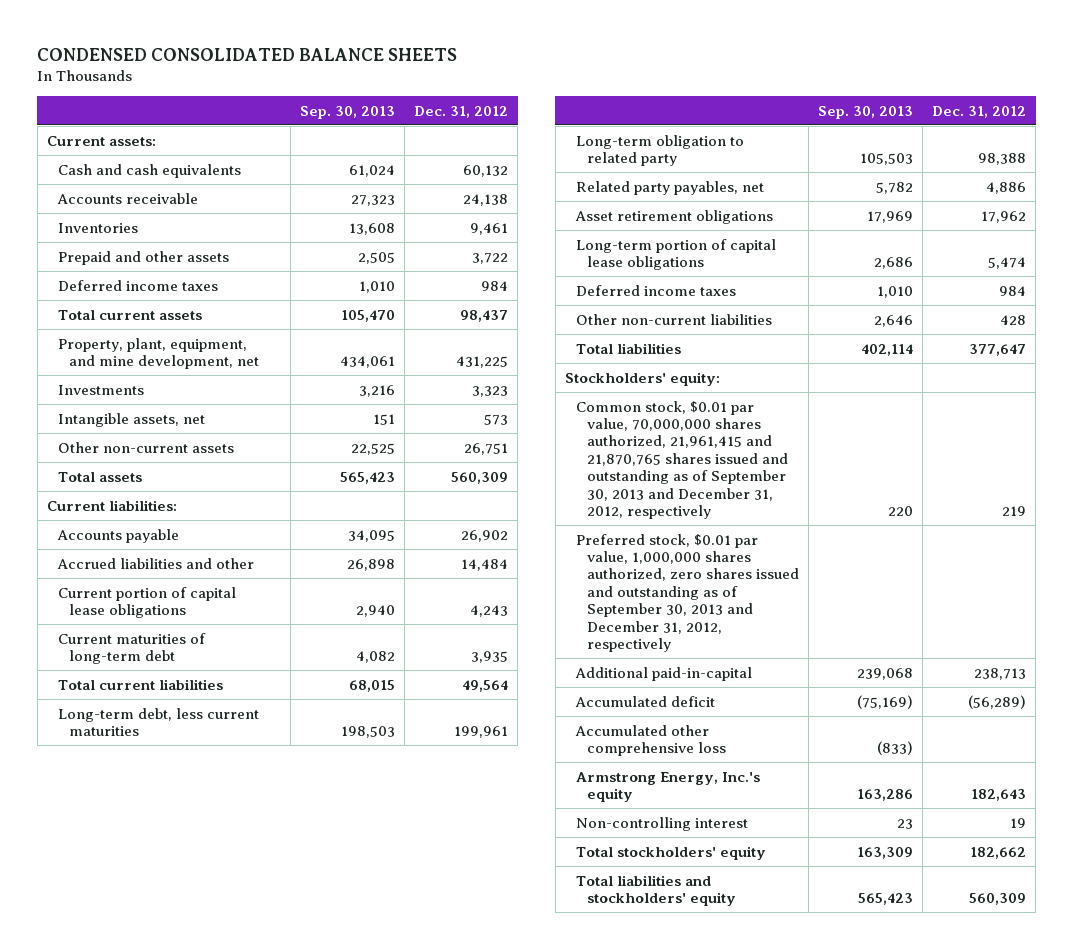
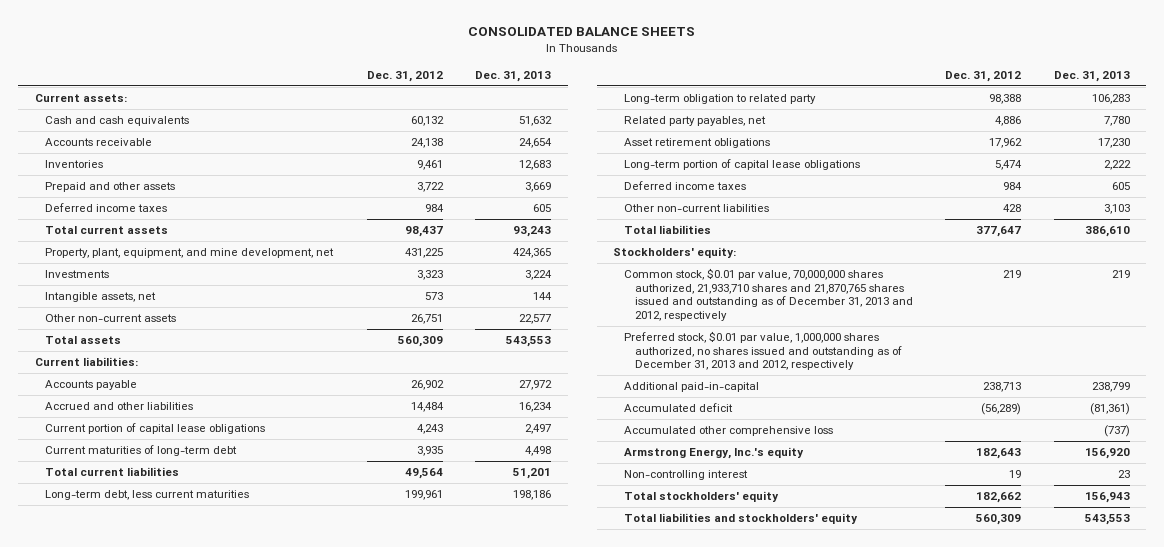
- CONDENSED CONSOLIDATED BALANCE SHEETS
+ CONSOLIDATED BALANCE SHEETS
- | Sep. 30, 2013 | Dec. 31, 2012
+ | Dec. 31, 2012 | Dec. 31, 2013
- Accrued liabilities and other | 26,898 | 14,484
+ Accrued and other liabilities | 14,484 | 16,234
- Common stock, $0.01 par value, 70,000,000 shares authorized, 21,961,415 and 21,870,765 shares issued and outstanding as of September 30, 2013 and December 31, 2012, respectively | 220 | 219
- Preferred stock, $0.01 par value, 1,000,000 shares authorized, zero shares issued and outstanding as of September 30, 2013 and December 31, 2012, respectively
+ Common stock, $0.01 par value, 70,000,000 shares authorized, 21,933,710 shares and 21,870,765 shares issued and outstanding as of December 31, 2013 and 2012, respectively | 219 | 219
+ Preferred stock, $0.01 par value, 1,000,000 shares authorized, no shares issued and outstanding as of December 31, 2013 and 2012, respectively

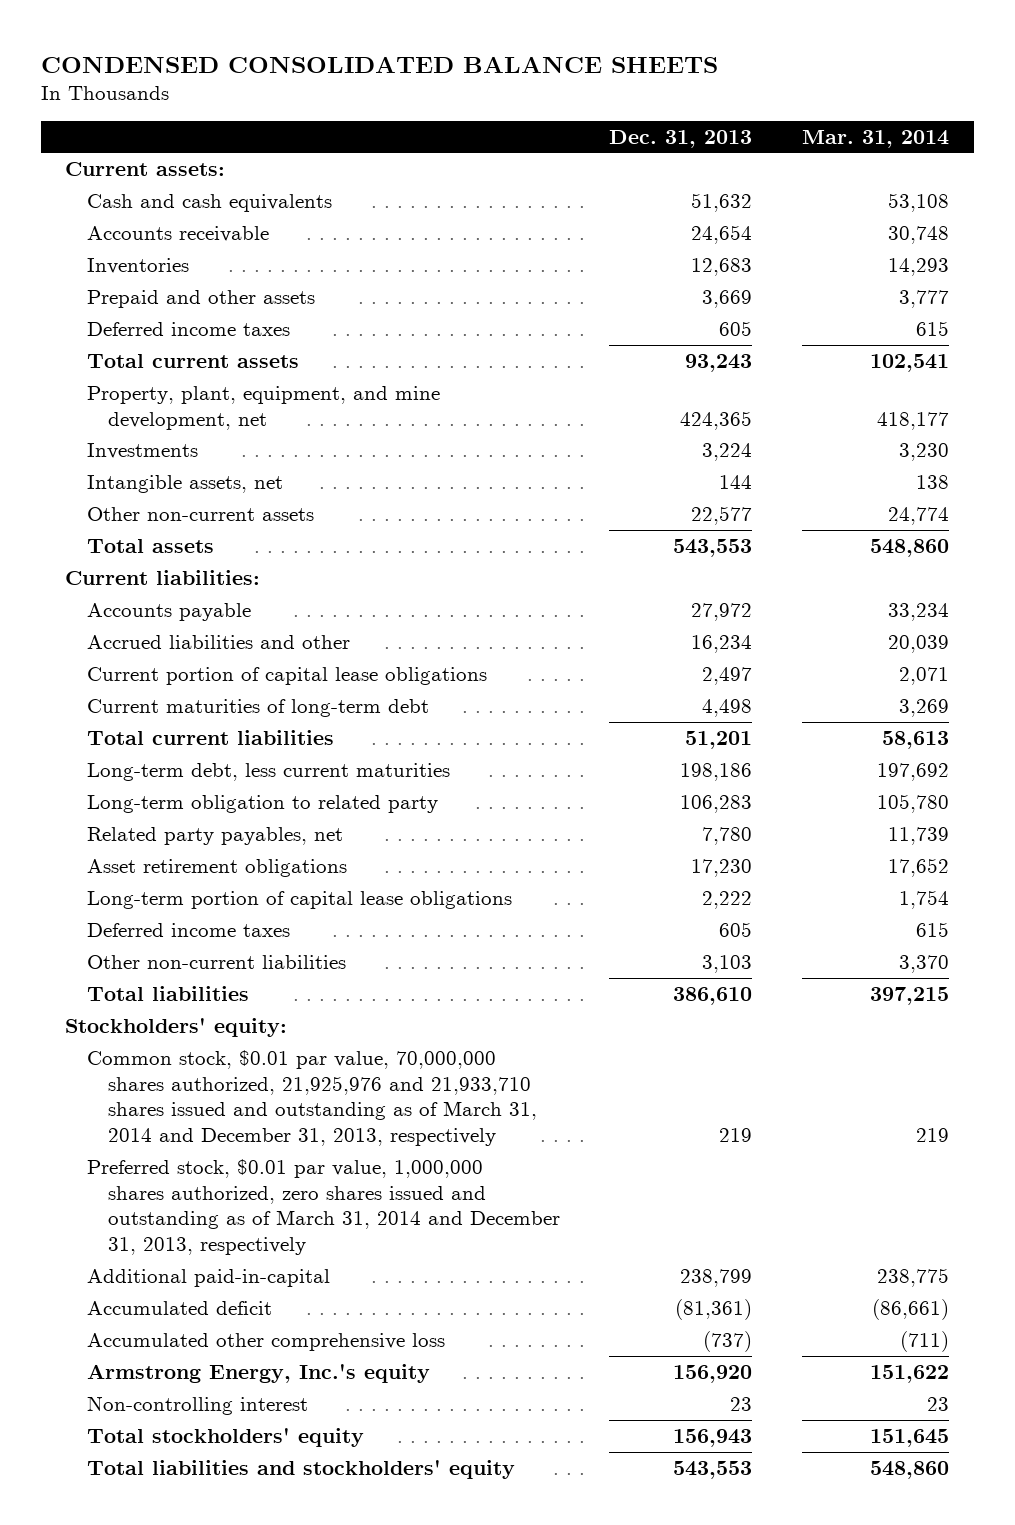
- CONSOLIDATED BALANCE SHEETS
+ CONDENSED CONSOLIDATED BALANCE SHEETS
- | Dec. 31, 2012 | Dec. 31, 2013
+ | Dec. 31, 2013 | Mar. 31, 2014
- Accrued and other liabilities | 14,484 | 16,234
+ Accrued liabilities and other | 16,234 | 20,039
- Common stock, $0.01 par value, 70,000,000 shares authorized, 21,933,710 shares and 21,870,765 shares issued and outstanding as of December 31, 2013 and 2012, respectively | 219 | 219
- Preferred stock, $0.01 par value, 1,000,000 shares authorized, no shares issued and outstanding as of December 31, 2013 and 2012, respectively
+ Common stock, $0.01 par value, 70,000,000 shares authorized, 21,925,976 and 21,933,710 shares issued and outstanding as of March 31, 2014 and December 31, 2013, respectively | 219 | 219
+ Preferred stock, $0.01 par value, 1,000,000 shares authorized, zero shares issued and outstanding as of March 31, 2014 and December 31, 2013, respectively

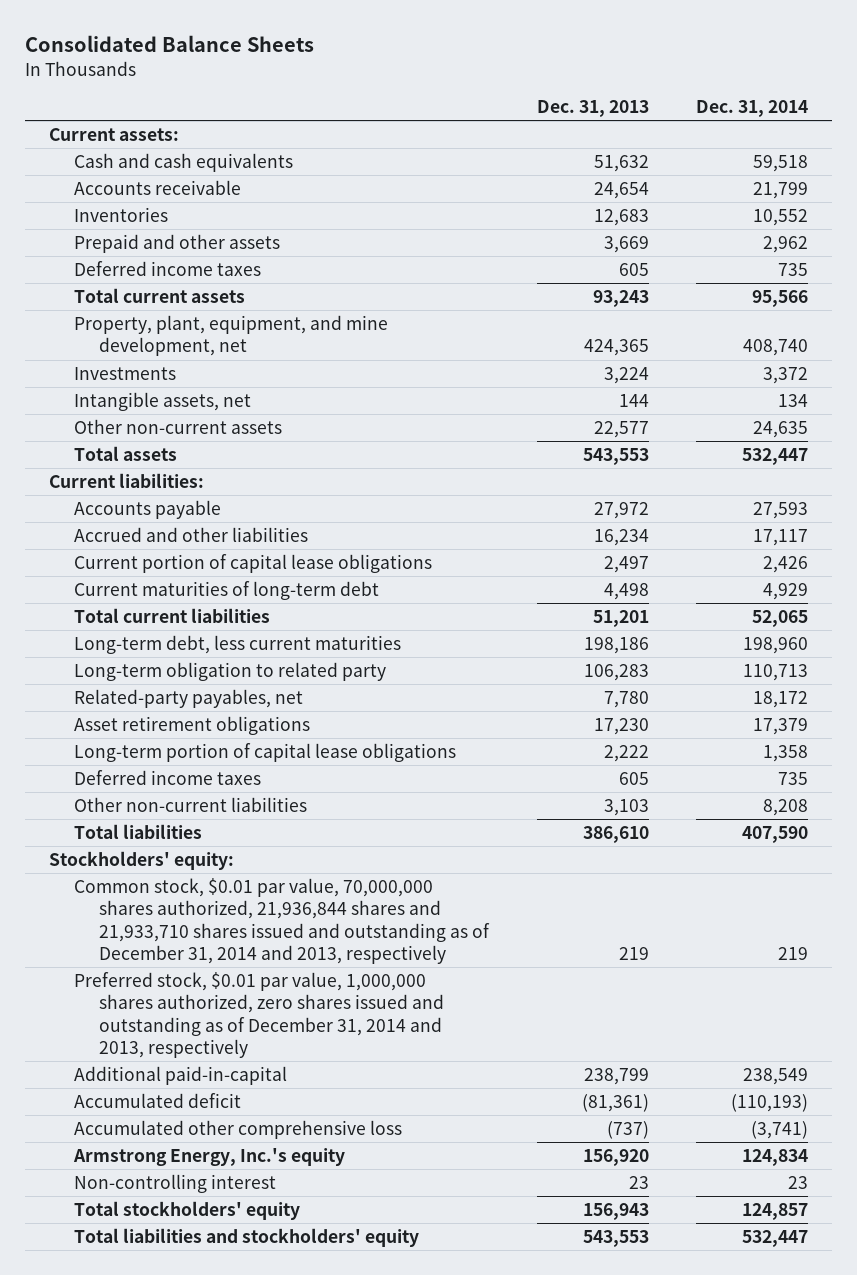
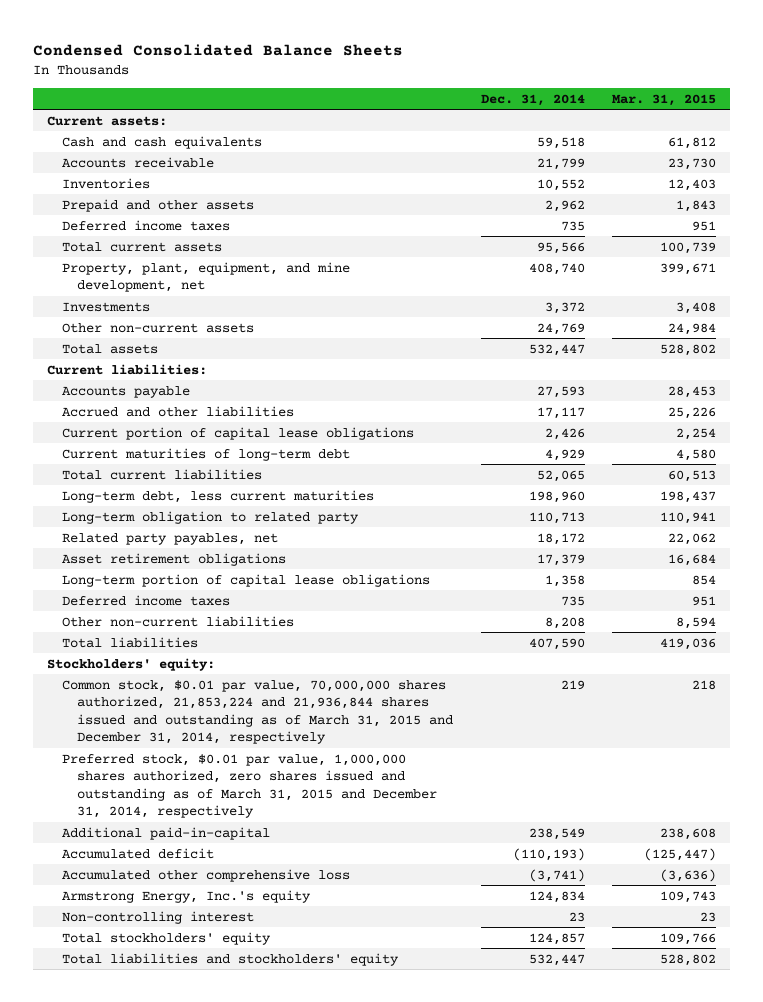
- Consolidated Balance Sheets
+ Condensed Consolidated Balance Sheets
- | Dec. 31, 2013 | Dec. 31, 2014
+ | Dec. 31, 2014 | Mar. 31, 2015
- Intangible assets, net | 144 | 134
- Other non-current assets | 22,577 | 24,635
+ Other non-current assets | 24,769 | 24,984
- Related-party payables, net | 7,780 | 18,172
+ Related party payables, net | 18,172 | 22,062
- Common stock, $0.01 par value, 70,000,000 shares authorized, 21,936,844 shares and 21,933,710 shares issued and outstanding as of December 31, 2014 and 2013, respectively | 219 | 219
- Preferred stock, $0.01 par value, 1,000,000 shares authorized, zero shares issued and outstanding as of December 31, 2014 and 2013, respectively
+ Common stock, $0.01 par value, 70,000,000 shares authorized, 21,853,224 and 21,936,844 shares issued and outstanding as of March 31, 2015 and December 31, 2014, respectively | 219 | 218
+ Preferred stock, $0.01 par value, 1,000,000 shares authorized, zero shares issued and outstanding as of March 31, 2015 and December 31, 2014, respectively

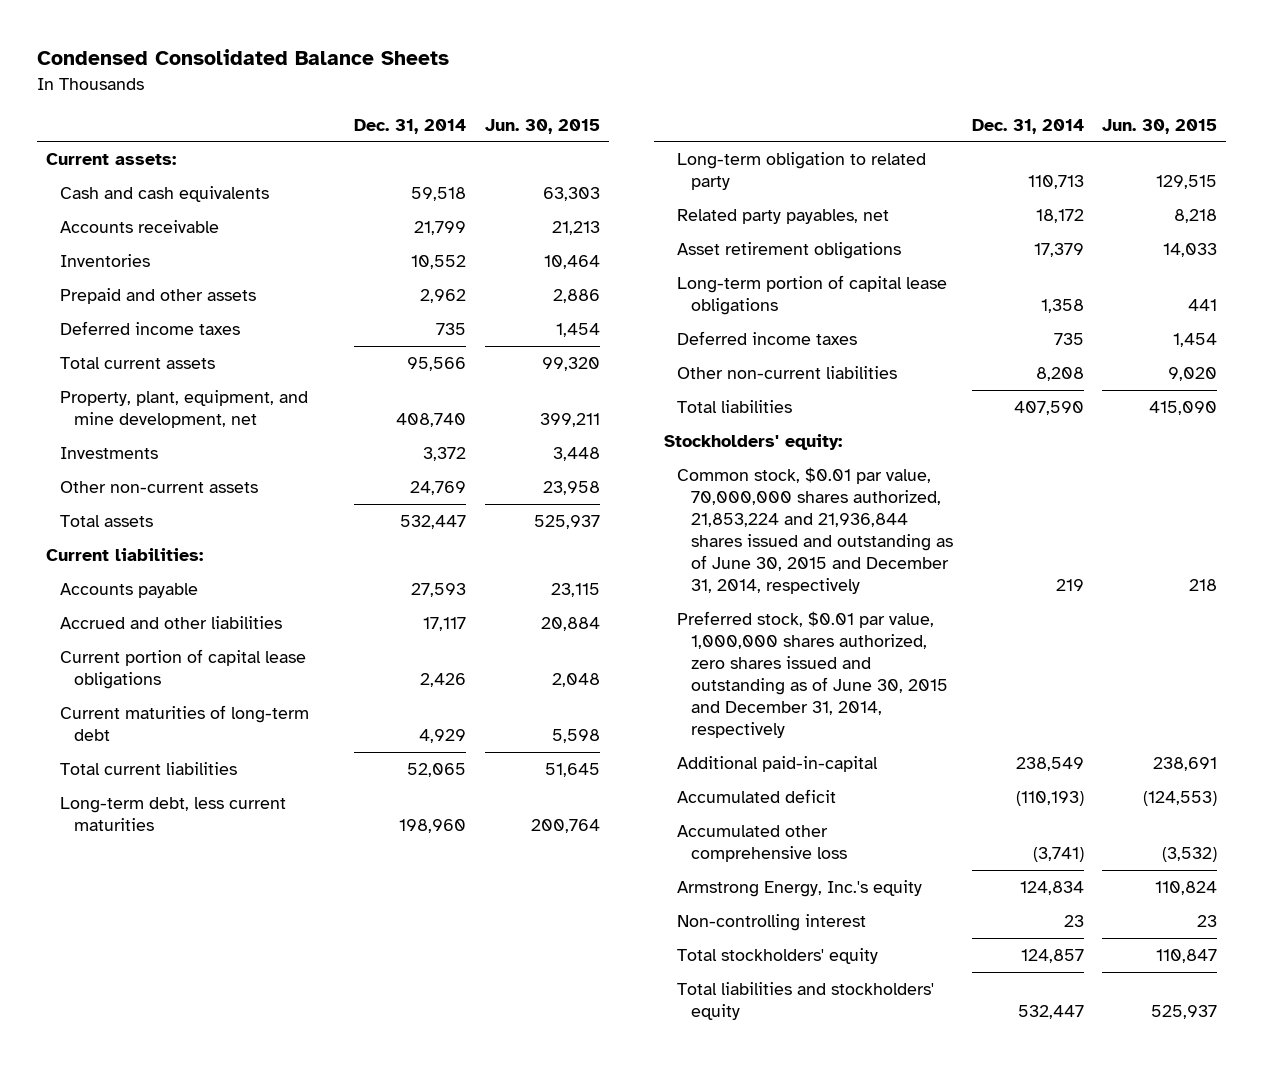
- | Dec. 31, 2014 | Mar. 31, 2015
+ | Dec. 31, 2014 | Jun. 30, 2015
- Common stock, $0.01 par value, 70,000,000 shares authorized, 21,853,224 and 21,936,844 shares issued and outstanding as of March 31, 2015 and December 31, 2014, respectively | 219 | 218
- Preferred stock, $0.01 par value, 1,000,000 shares authorized, zero shares issued and outstanding as of March 31, 2015 and December 31, 2014, respectively
+ Common stock, $0.01 par value, 70,000,000 shares authorized, 21,853,224 and 21,936,844 shares issued and outstanding as of June 30, 2015 and December 31, 2014, respectively | 219 | 218
+ Preferred stock, $0.01 par value, 1,000,000 shares authorized, zero shares issued and outstanding as of June 30, 2015 and December 31, 2014, respectively

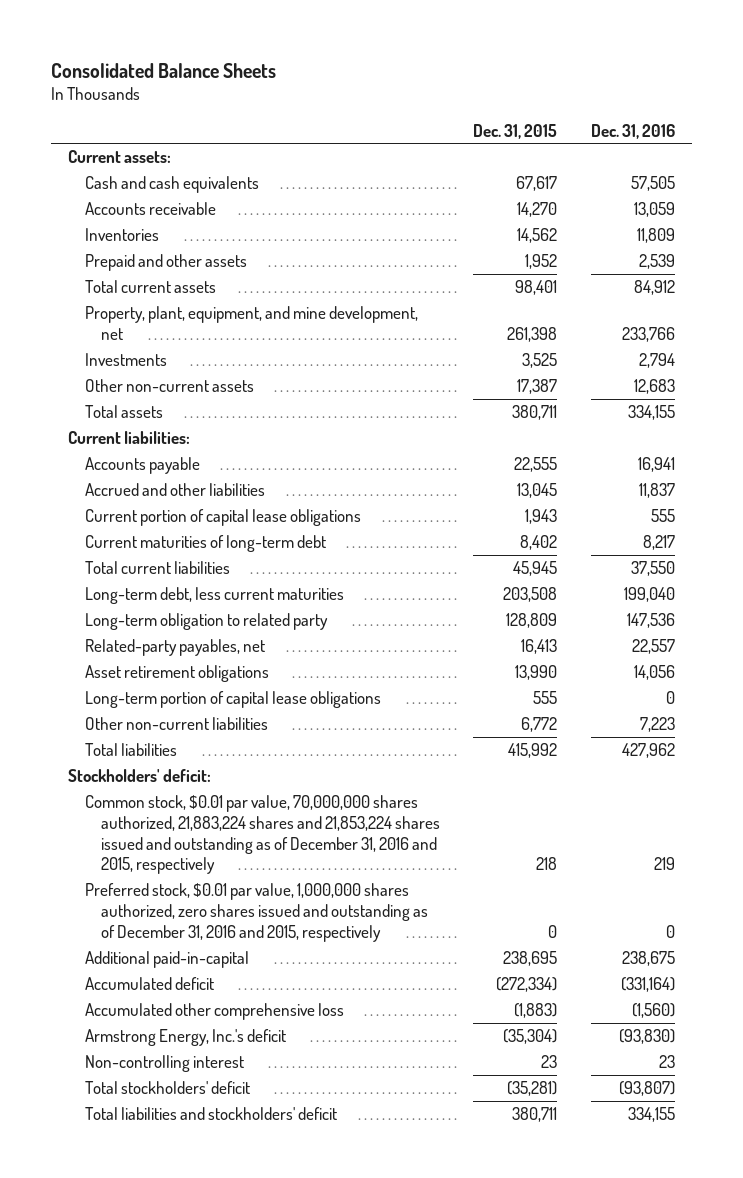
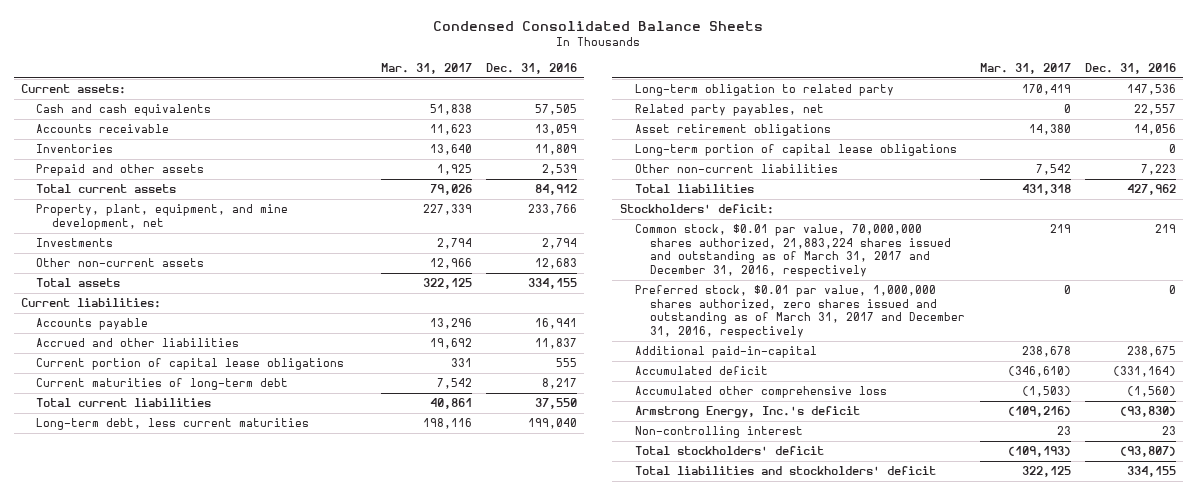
- Consolidated Balance Sheets
+ Condensed Consolidated Balance Sheets
- | Dec. 31, 2015 | Dec. 31, 2016
+ | Mar. 31, 2017 | Dec. 31, 2016
- Related-party payables, net | 16,413 | 22,557
+ Related party payables, net | 0 | 22,557
- Common stock, $0.01 par value, 70,000,000 shares authorized, 21,883,224 shares and 21,853,224 shares issued and outstanding as of December 31, 2016 and 2015, respectively | 218 | 219
- Preferred stock, $0.01 par value, 1,000,000 shares authorized, zero shares issued and outstanding as of December 31, 2016 and 2015, respectively | 0 | 0
+ Common stock, $0.01 par value, 70,000,000 shares authorized, 21,883,224 shares issued and outstanding as of March 31, 2017 and December 31, 2016, respectively | 219 | 219
+ Preferred stock, $0.01 par value, 1,000,000 shares authorized, zero shares issued and outstanding as of March 31, 2017 and December 31, 2016, respectively | 0 | 0

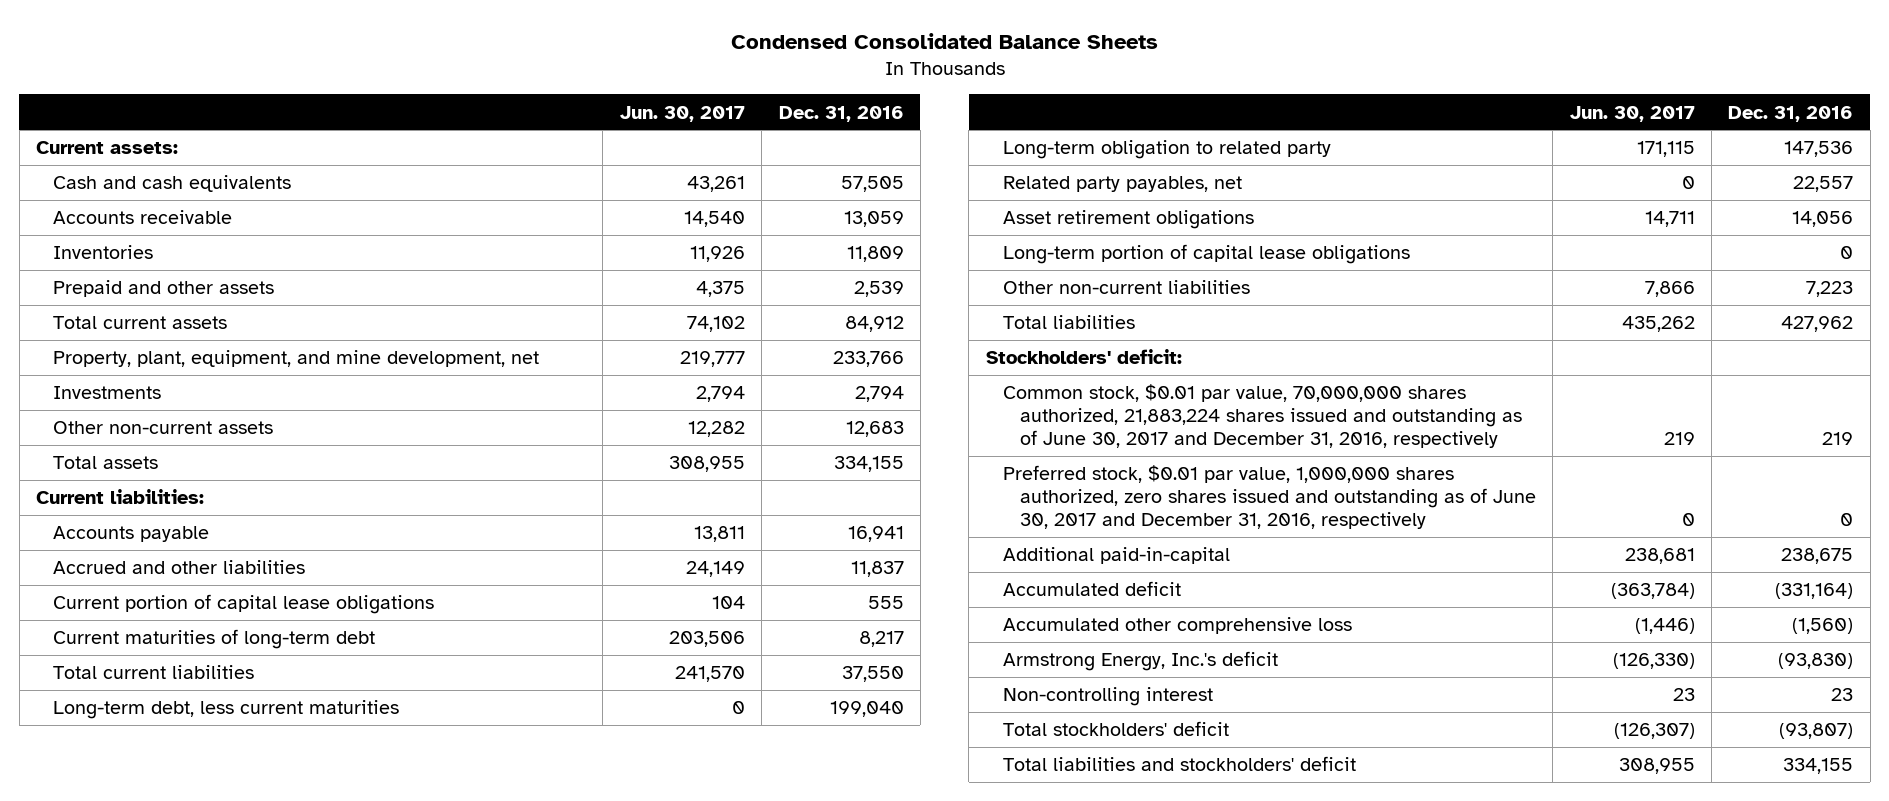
- | Mar. 31, 2017 | Dec. 31, 2016
+ | Jun. 30, 2017 | Dec. 31, 2016
- Common stock, $0.01 par value, 70,000,000 shares authorized, 21,883,224 shares issued and outstanding as of March 31, 2017 and December 31, 2016, respectively | 219 | 219
- Preferred stock, $0.01 par value, 1,000,000 shares authorized, zero shares issued and outstanding as of March 31, 2017 and December 31, 2016, respectively | 0 | 0
+ Common stock, $0.01 par value, 70,000,000 shares authorized, 21,883,224 shares issued and outstanding as of June 30, 2017 and December 31, 2016, respectively | 219 | 219
+ Preferred stock, $0.01 par value, 1,000,000 shares authorized, zero shares issued and outstanding as of June 30, 2017 and December 31, 2016, respectively | 0 | 0

